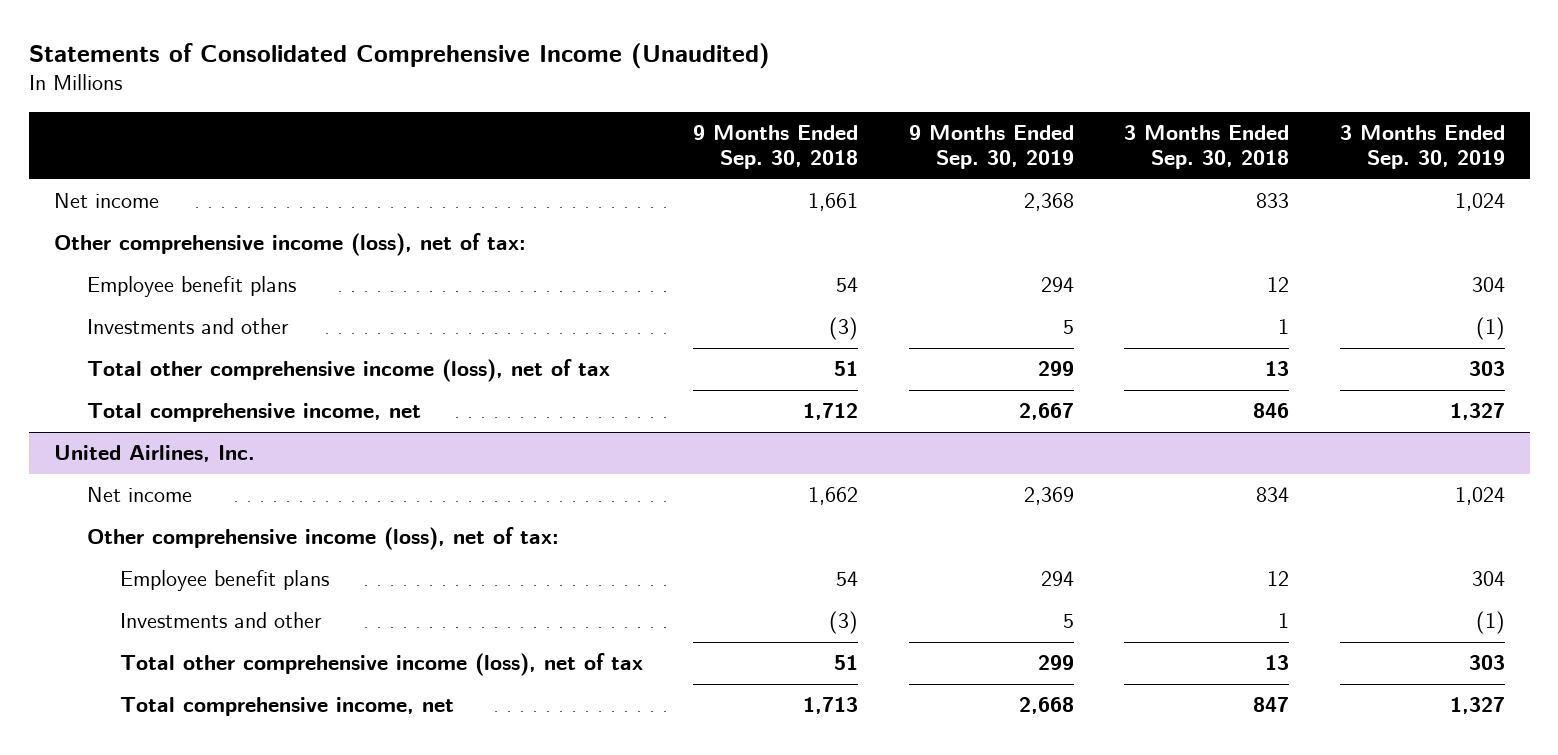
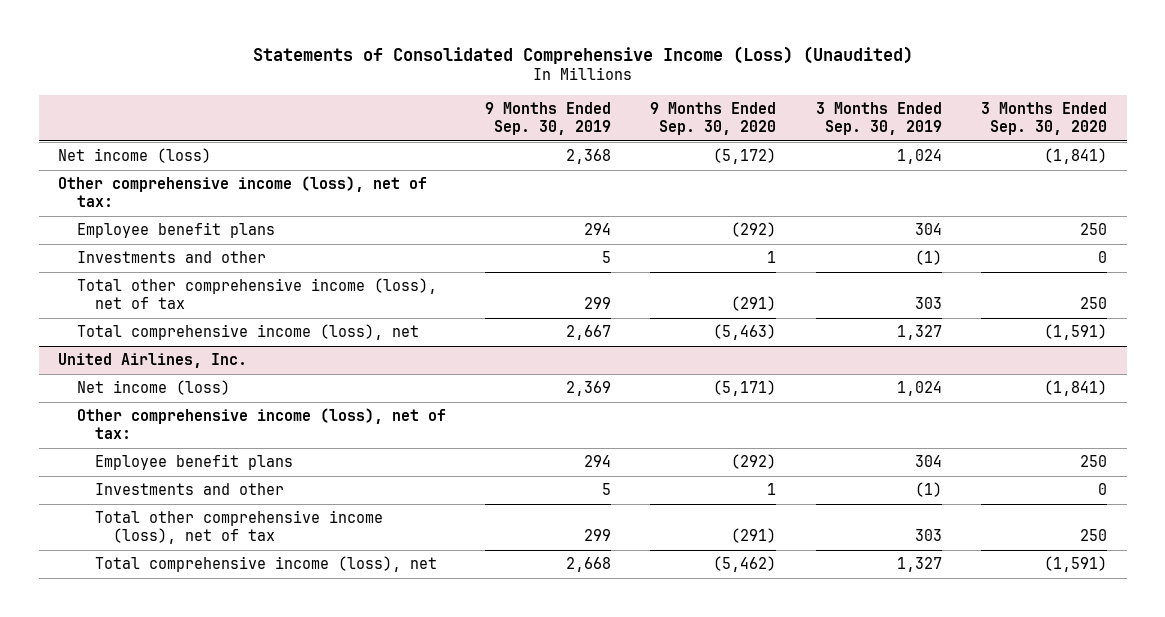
- Statements of Consolidated Comprehensive Income (Unaudited)
+ Statements of Consolidated Comprehensive Income (Loss) (Unaudited)
- | 9 Months Ended Sep. 30, 2018 | 9 Months Ended Sep. 30, 2019 | 3 Months Ended Sep. 30, 2018 | 3 Months Ended Sep. 30, 2019
+ | 9 Months Ended Sep. 30, 2019 | 9 Months Ended Sep. 30, 2020 | 3 Months Ended Sep. 30, 2019 | 3 Months Ended Sep. 30, 2020
- Net income | 1,661 | 2,368 | 833 | 1,024
+ Net income (loss) | 2,368 | (5,172) | 1,024 | (1,841)
- Total comprehensive income, net | 1,712 | 2,667 | 846 | 1,327
+ Total comprehensive income (loss), net | 2,667 | (5,463) | 1,327 | (1,591)
@ United Airlines, Inc.
- Net income | 1,662 | 2,369 | 834 | 1,024
+ Net income (loss) | 2,369 | (5,171) | 1,024 | (1,841)
- Total comprehensive income, net | 1,713 | 2,668 | 847 | 1,327
+ Total comprehensive income (loss), net | 2,668 | (5,462) | 1,327 | (1,591)

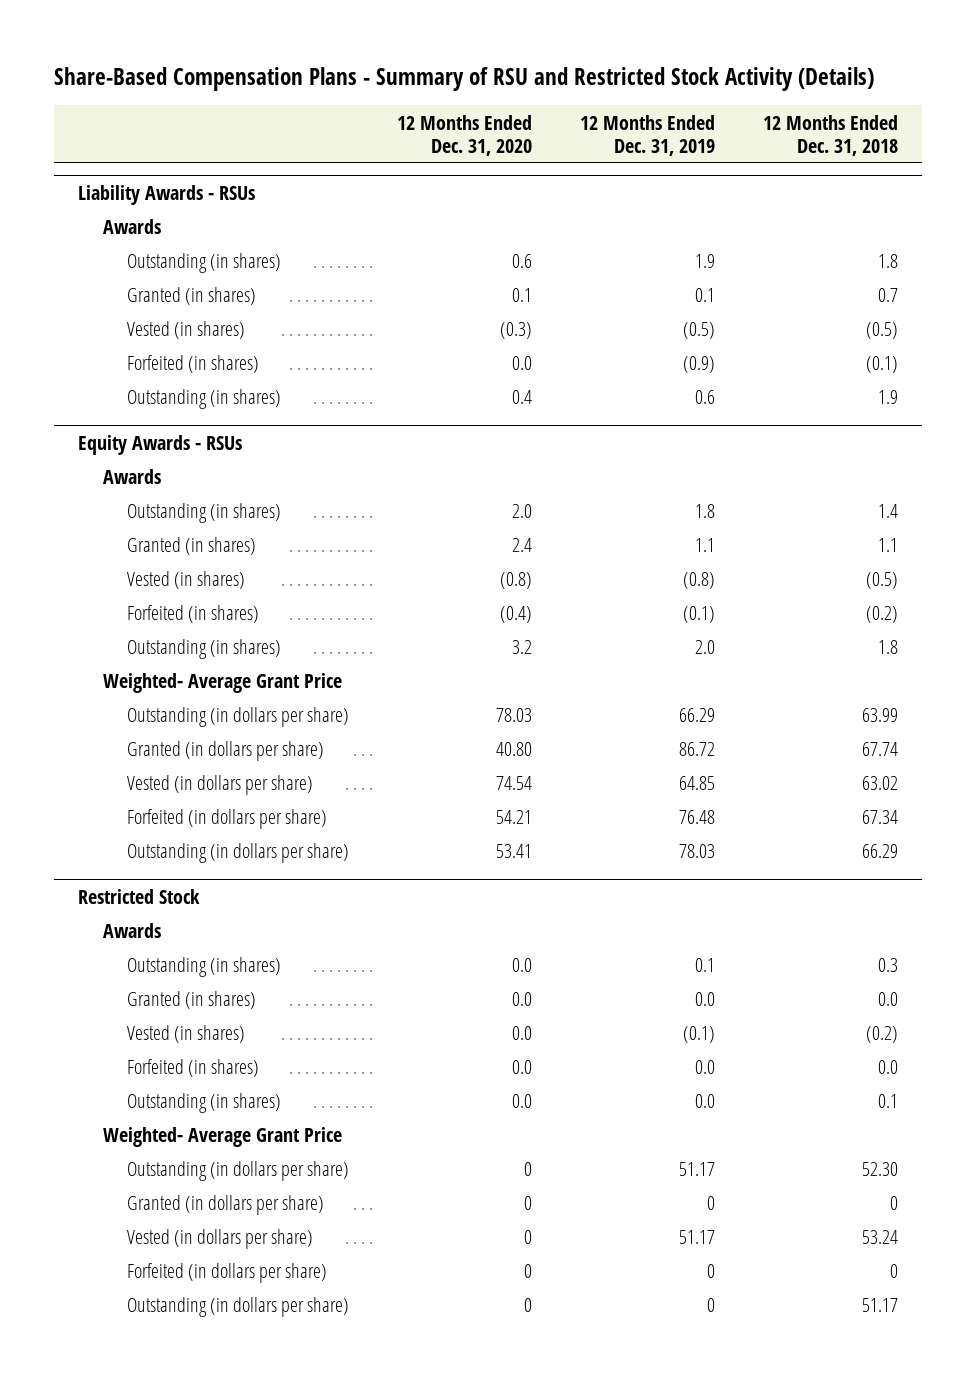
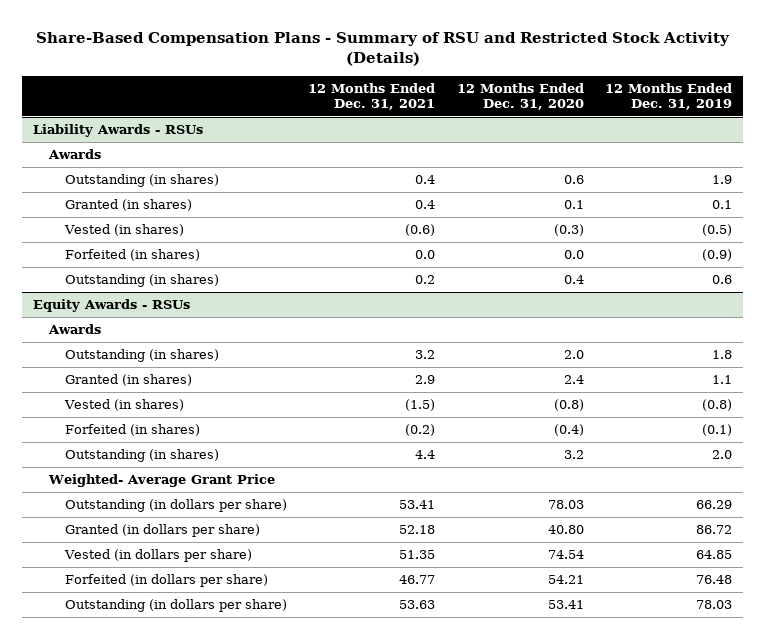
- | 12 Months Ended Dec. 31, 2020 | 12 Months Ended Dec. 31, 2019 | 12 Months Ended Dec. 31, 2018
+ | 12 Months Ended Dec. 31, 2021 | 12 Months Ended Dec. 31, 2020 | 12 Months Ended Dec. 31, 2019
- Restricted Stock
- Awards
- Outstanding (in shares) | 0.0 | 0.1 | 0.3
- Granted (in shares) | 0.0 | 0.0 | 0.0
- Vested (in shares) | 0.0 | (0.1) | (0.2)
- Forfeited (in shares) | 0.0 | 0.0 | 0.0
- Outstanding (in shares) | 0.0 | 0.0 | 0.1
- Weighted- Average Grant Price
- Outstanding (in dollars per share) | 0 | 51.17 | 52.30
- Granted (in dollars per share) | 0 | 0 | 0
- Vested (in dollars per share) | 0 | 51.17 | 53.24
- Forfeited (in dollars per share) | 0 | 0 | 0
- Outstanding (in dollars per share) | 0 | 0 | 51.17

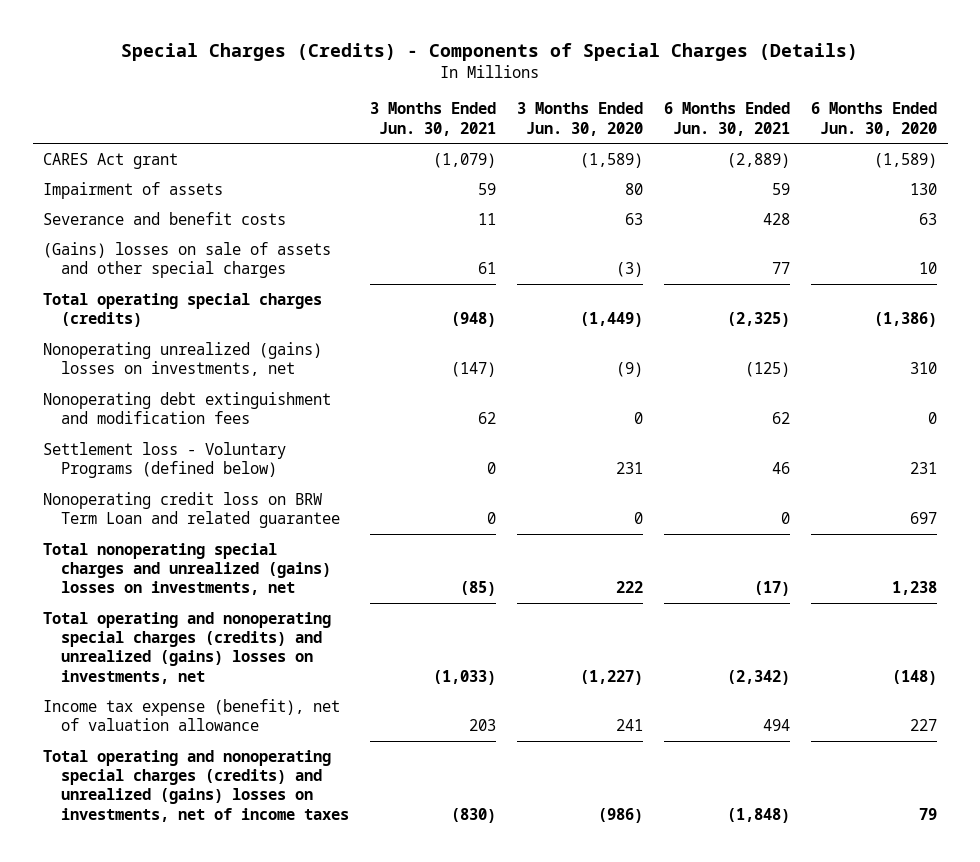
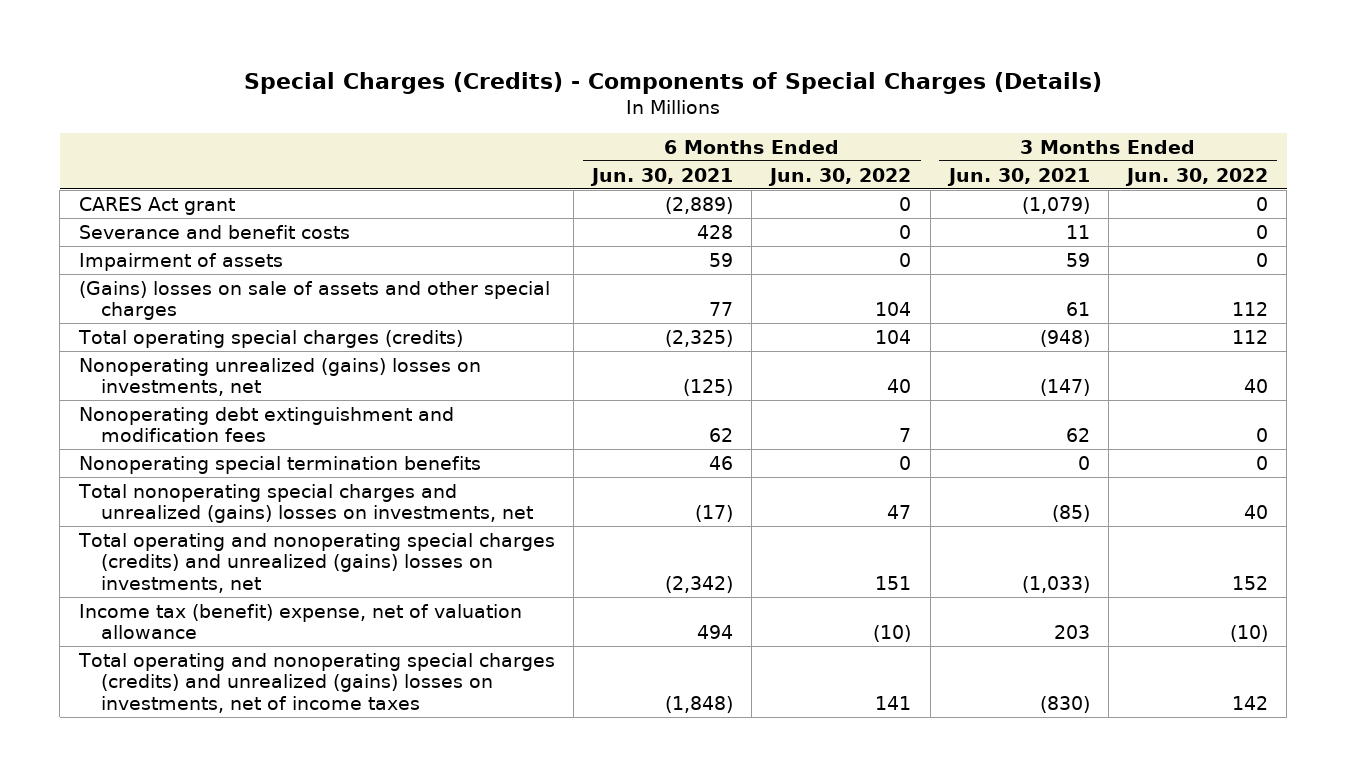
- | 3 Months Ended Jun. 30, 2021 | 3 Months Ended Jun. 30, 2020 | 6 Months Ended Jun. 30, 2021 | 6 Months Ended Jun. 30, 2020
+ | 6 Months Ended Jun. 30, 2021 | 6 Months Ended Jun. 30, 2022 | 3 Months Ended Jun. 30, 2021 | 3 Months Ended Jun. 30, 2022
moved down: Impairment of assets | 59 | 0 | 59 | 0
- Settlement loss - Voluntary Programs (defined below) | 0 | 231 | 46 | 231
- Nonoperating credit loss on BRW Term Loan and related guarantee | 0 | 0 | 0 | 697
+ Nonoperating special termination benefits | 46 | 0 | 0 | 0
- Income tax expense (benefit), net of valuation allowance | 203 | 241 | 494 | 227
+ Income tax (benefit) expense, net of valuation allowance | 494 | (10) | 203 | (10)

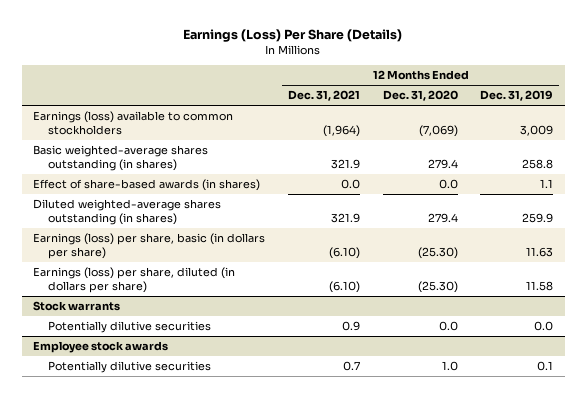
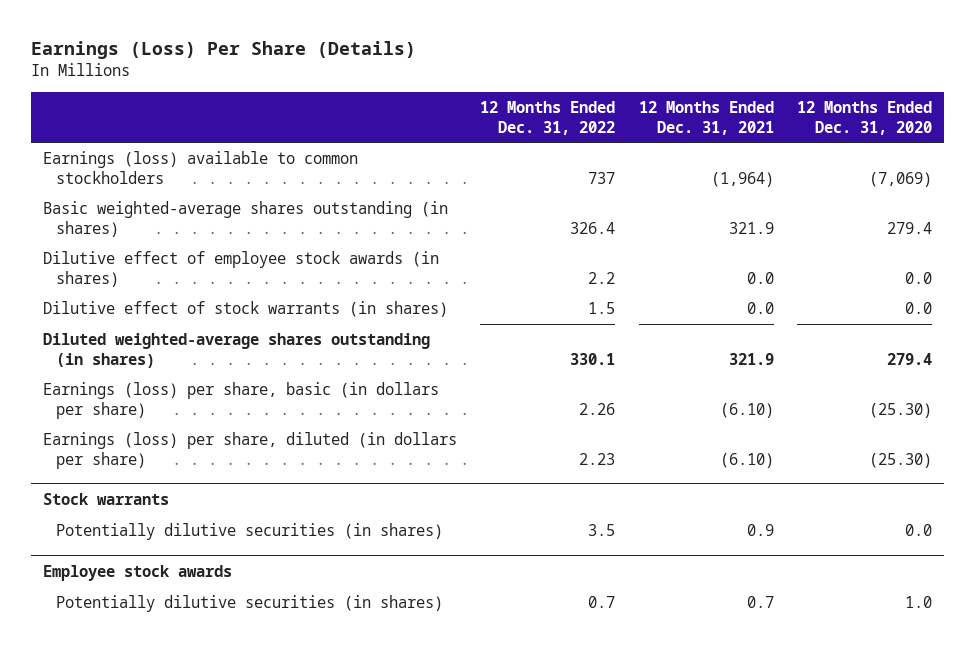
- | 12 Months Ended Dec. 31, 2021 | 12 Months Ended Dec. 31, 2020 | 12 Months Ended Dec. 31, 2019
+ | 12 Months Ended Dec. 31, 2022 | 12 Months Ended Dec. 31, 2021 | 12 Months Ended Dec. 31, 2020
- Effect of share-based awards (in shares) | 0.0 | 0.0 | 1.1
+ Dilutive effect of employee stock awards (in shares) | 2.2 | 0.0 | 0.0
+ Dilutive effect of stock warrants (in shares) | 1.5 | 0.0 | 0.0
@ Stock warrants
- Potentially dilutive securities | 0.9 | 0.0 | 0.0
+ Potentially dilutive securities (in shares) | 3.5 | 0.9 | 0.0
@ Employee stock awards
- Potentially dilutive securities | 0.7 | 1.0 | 0.1
+ Potentially dilutive securities (in shares) | 0.7 | 0.7 | 1.0

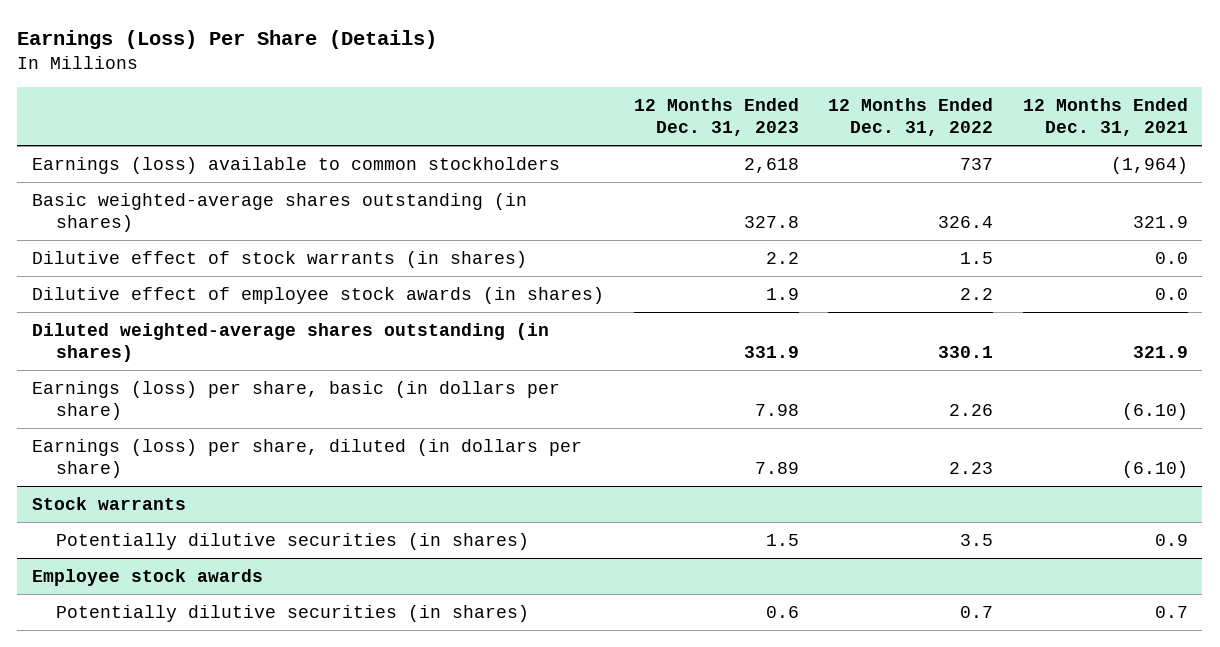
- | 12 Months Ended Dec. 31, 2022 | 12 Months Ended Dec. 31, 2021 | 12 Months Ended Dec. 31, 2020
+ | 12 Months Ended Dec. 31, 2023 | 12 Months Ended Dec. 31, 2022 | 12 Months Ended Dec. 31, 2021
moved down: Dilutive effect of employee stock awards (in shares) | 1.9 | 2.2 | 0.0

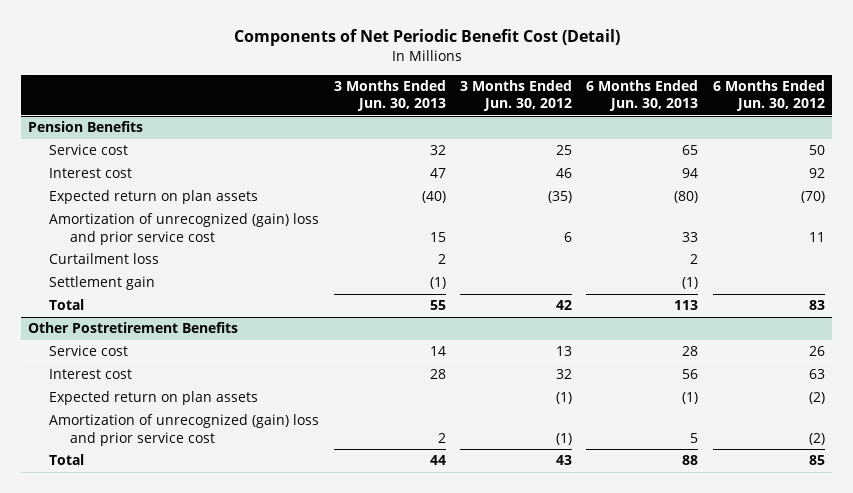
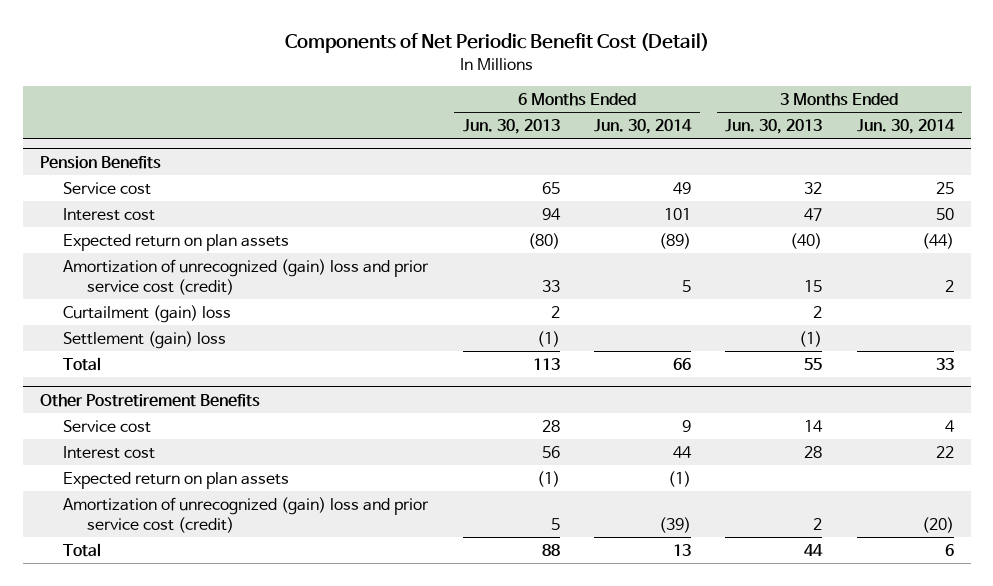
- | 3 Months Ended Jun. 30, 2013 | 3 Months Ended Jun. 30, 2012 | 6 Months Ended Jun. 30, 2013 | 6 Months Ended Jun. 30, 2012
+ | 6 Months Ended Jun. 30, 2013 | 6 Months Ended Jun. 30, 2014 | 3 Months Ended Jun. 30, 2013 | 3 Months Ended Jun. 30, 2014
@ Pension Benefits
- Amortization of unrecognized (gain) loss and prior service cost | 15 | 6 | 33 | 11
- Curtailment loss | 2 | | 2 |
- Settlement gain | (1) | | (1) |
+ Amortization of unrecognized (gain) loss and prior service cost (credit) | 33 | 5 | 15 | 2
+ Curtailment (gain) loss | 2 | | 2 |
+ Settlement (gain) loss | (1) | | (1) |
@ Other Postretirement Benefits
- Amortization of unrecognized (gain) loss and prior service cost | 2 | (1) | 5 | (2)
+ Amortization of unrecognized (gain) loss and prior service cost (credit) | 5 | (39) | 2 | (20)

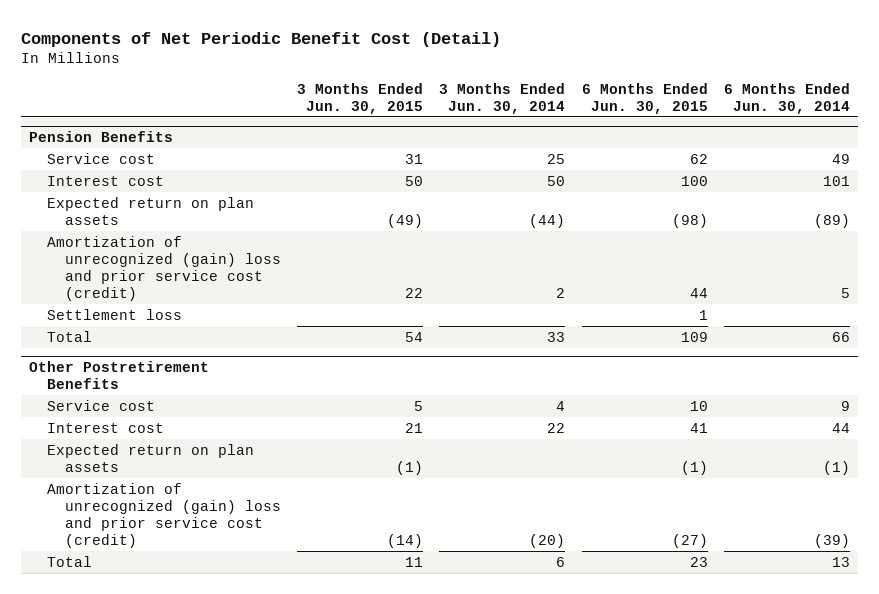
- | 6 Months Ended Jun. 30, 2013 | 6 Months Ended Jun. 30, 2014 | 3 Months Ended Jun. 30, 2013 | 3 Months Ended Jun. 30, 2014
+ | 3 Months Ended Jun. 30, 2015 | 3 Months Ended Jun. 30, 2014 | 6 Months Ended Jun. 30, 2015 | 6 Months Ended Jun. 30, 2014
@ Pension Benefits
- Curtailment (gain) loss | 2 | | 2 |
- Settlement (gain) loss | (1) | | (1) |
+ Settlement loss | | | 1 |

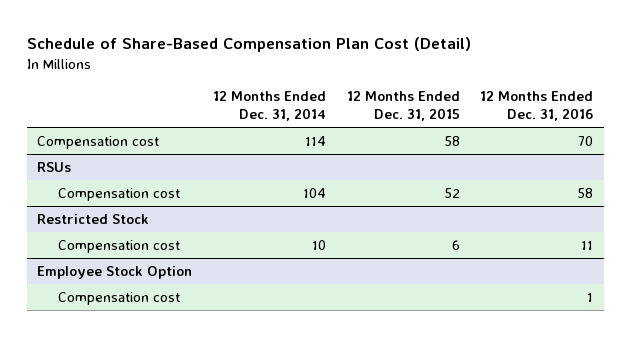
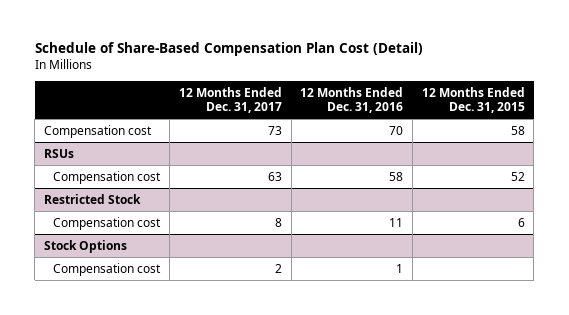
- | 12 Months Ended Dec. 31, 2014 | 12 Months Ended Dec. 31, 2015 | 12 Months Ended Dec. 31, 2016
+ | 12 Months Ended Dec. 31, 2017 | 12 Months Ended Dec. 31, 2016 | 12 Months Ended Dec. 31, 2015
- Employee Stock Option
+ Stock Options

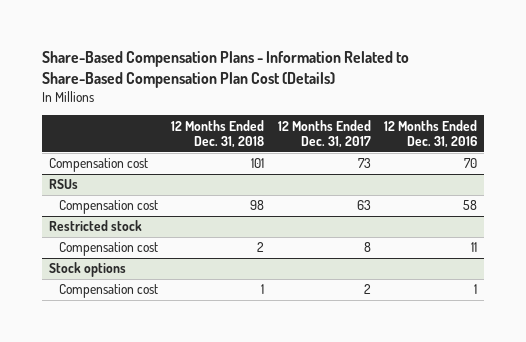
- Schedule of Share-Based Compensation Plan Cost (Detail)
+ Share-Based Compensation Plans - Information Related to Share-Based Compensation Plan Cost (Details)
- | 12 Months Ended Dec. 31, 2017 | 12 Months Ended Dec. 31, 2016 | 12 Months Ended Dec. 31, 2015
+ | 12 Months Ended Dec. 31, 2018 | 12 Months Ended Dec. 31, 2017 | 12 Months Ended Dec. 31, 2016
- Restricted Stock
+ Restricted stock
- Stock Options
+ Stock options

